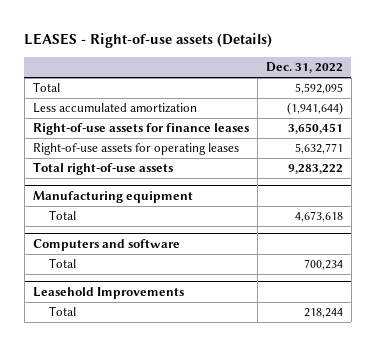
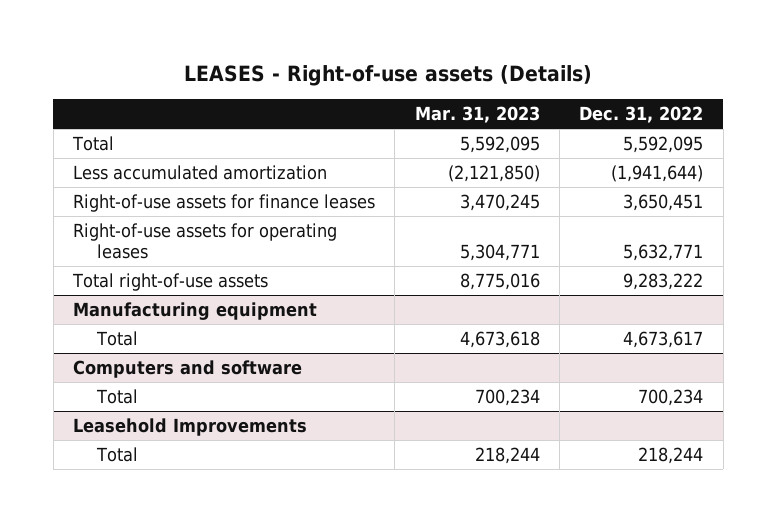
- | Dec. 31, 2022
+ | Mar. 31, 2023 | Dec. 31, 2022
@ Manufacturing equipment
- Total | 4,673,618
+ Total | 4,673,618 | 4,673,617

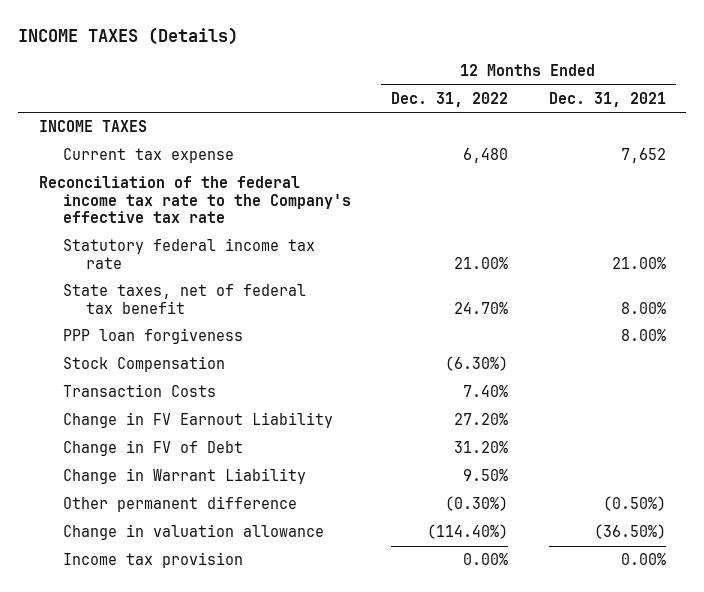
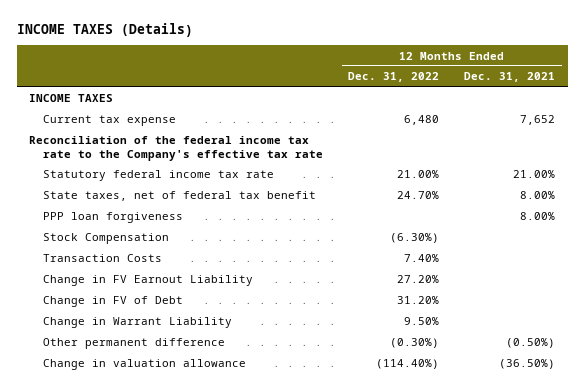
- Income tax provision | 0.00% | 0.00%

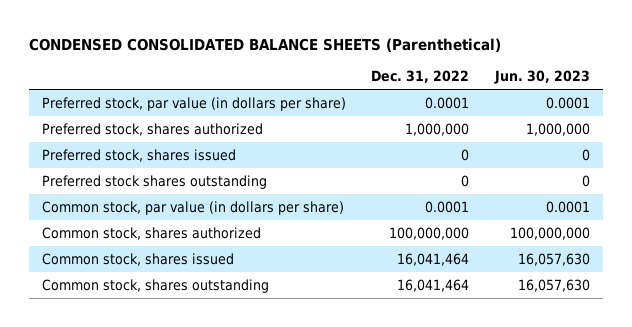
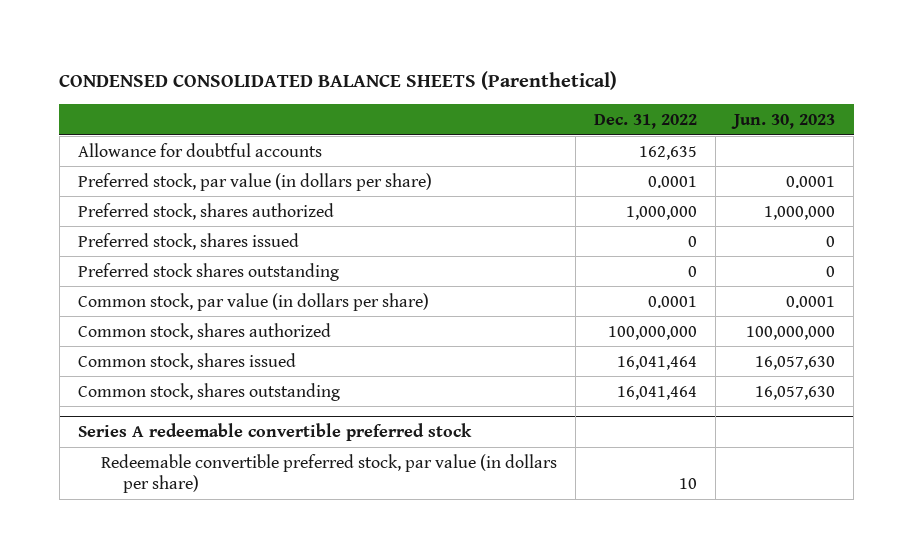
+ Allowance for doubtful accounts | 162,635 |
+ Series A redeemable convertible preferred stock
+ Redeemable convertible preferred stock, par value (in dollars per share) | 10 |

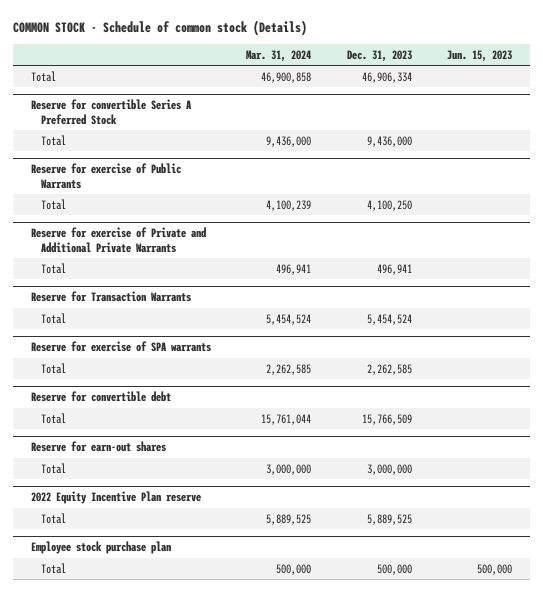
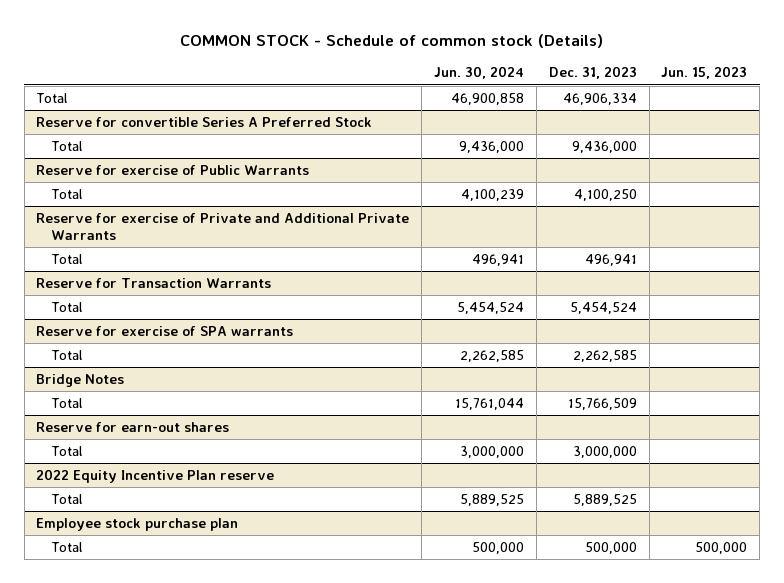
- | Mar. 31, 2024 | Dec. 31, 2023 | Jun. 15, 2023
+ | Jun. 30, 2024 | Dec. 31, 2023 | Jun. 15, 2023
- Reserve for convertible debt
+ Bridge Notes

